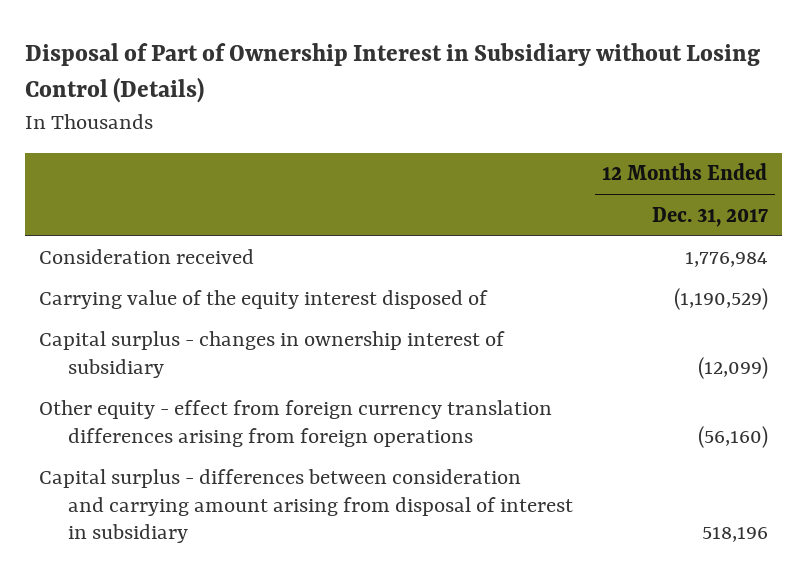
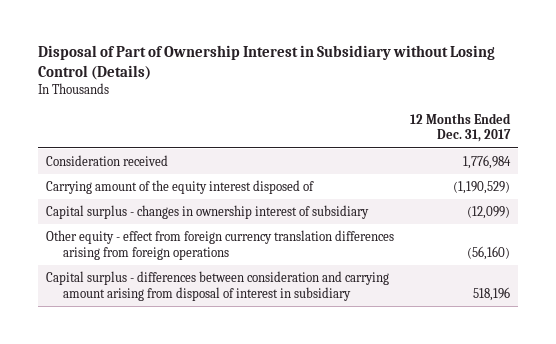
- Carrying value of the equity interest disposed of | (1,190,529)
+ Carrying amount of the equity interest disposed of | (1,190,529)

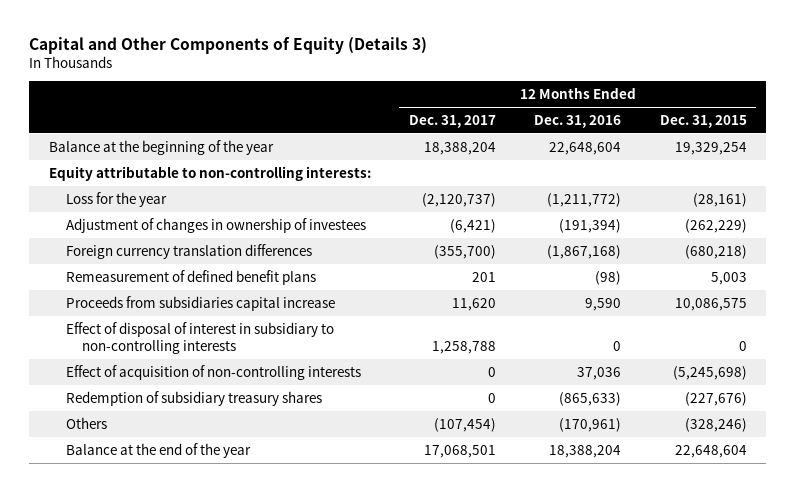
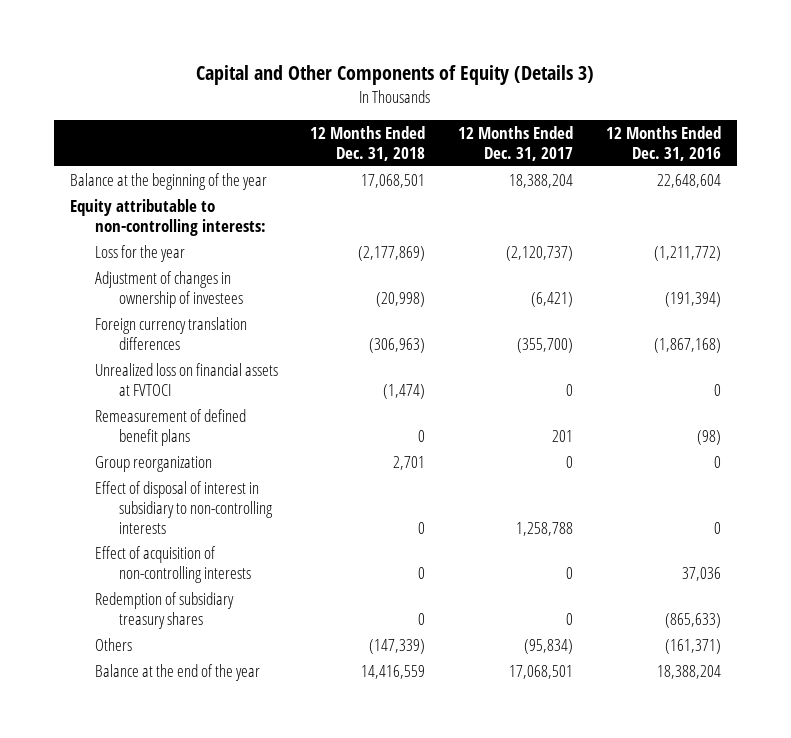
- | 12 Months Ended Dec. 31, 2017 | 12 Months Ended Dec. 31, 2016 | 12 Months Ended Dec. 31, 2015
+ | 12 Months Ended Dec. 31, 2018 | 12 Months Ended Dec. 31, 2017 | 12 Months Ended Dec. 31, 2016
+ Unrealized loss on financial assets at FVTOCI | (1,474) | 0 | 0
- Proceeds from subsidiaries capital increase | 11,620 | 9,590 | 10,086,575
+ Group reorganization | 2,701 | 0 | 0
- Others | (107,454) | (170,961) | (328,246)
+ Others | (147,339) | (95,834) | (161,371)

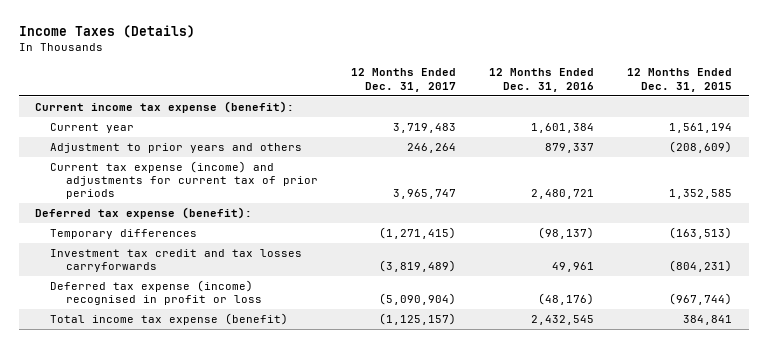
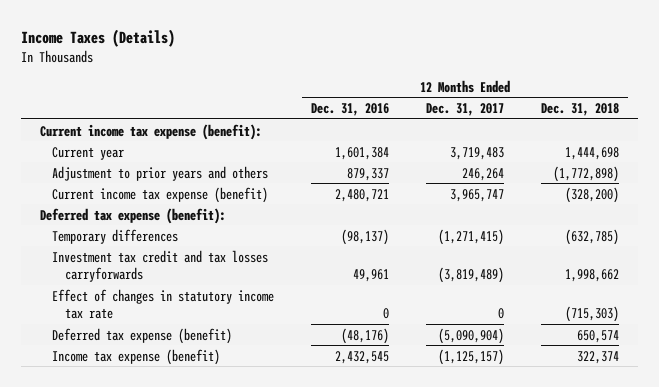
- | 12 Months Ended Dec. 31, 2017 | 12 Months Ended Dec. 31, 2016 | 12 Months Ended Dec. 31, 2015
+ | 12 Months Ended Dec. 31, 2016 | 12 Months Ended Dec. 31, 2017 | 12 Months Ended Dec. 31, 2018
- Current tax expense (income) and adjustments for current tax of prior periods | 3,965,747 | 2,480,721 | 1,352,585
+ Current income tax expense (benefit) | 2,480,721 | 3,965,747 | (328,200)
- Deferred tax expense (income) recognised in profit or loss | (5,090,904) | (48,176) | (967,744)
- Total income tax expense (benefit) | (1,125,157) | 2,432,545 | 384,841
+ Effect of changes in statutory income tax rate | 0 | 0 | (715,303)
+ Deferred tax expense (benefit) | (48,176) | (5,090,904) | 650,574
+ Income tax expense (benefit) | 2,432,545 | (1,125,157) | 322,374

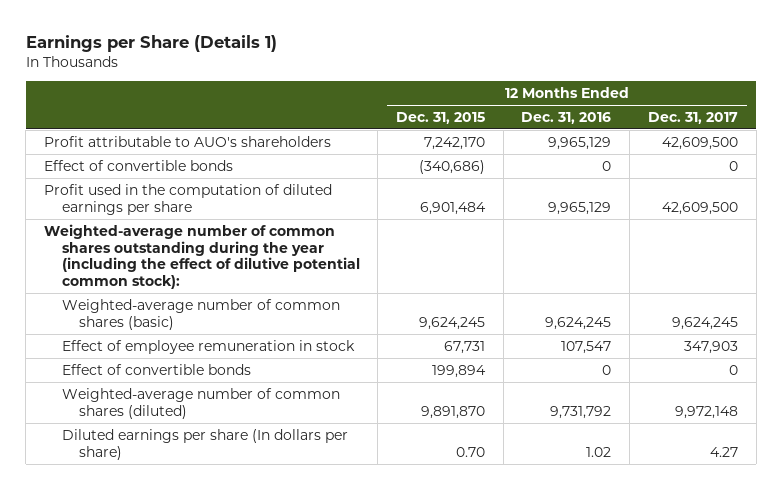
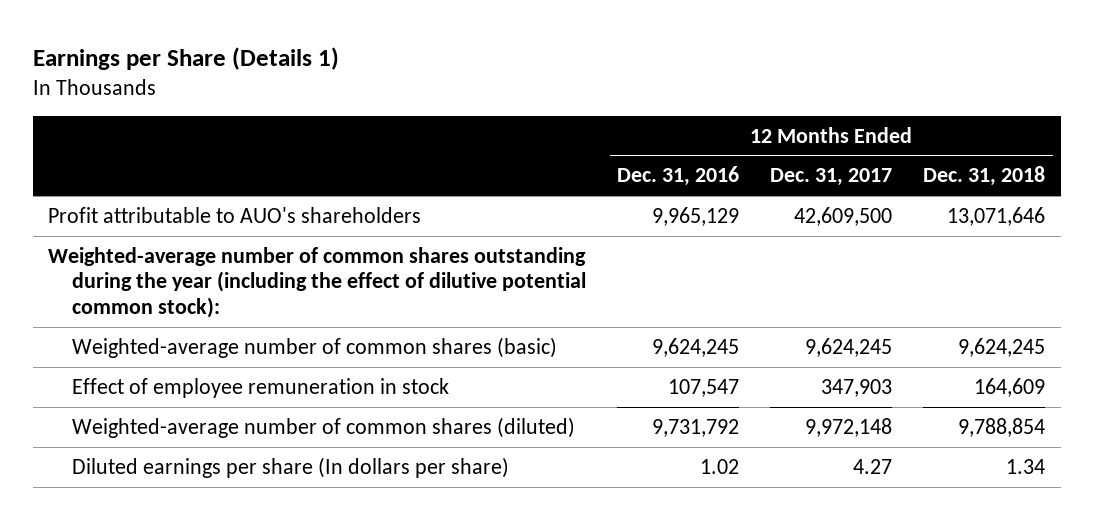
- | 12 Months Ended Dec. 31, 2015 | 12 Months Ended Dec. 31, 2016 | 12 Months Ended Dec. 31, 2017
+ | 12 Months Ended Dec. 31, 2016 | 12 Months Ended Dec. 31, 2017 | 12 Months Ended Dec. 31, 2018
- Effect of convertible bonds | (340,686) | 0 | 0
- Profit used in the computation of diluted earnings per share | 6,901,484 | 9,965,129 | 42,609,500
- Effect of convertible bonds | 199,894 | 0 | 0

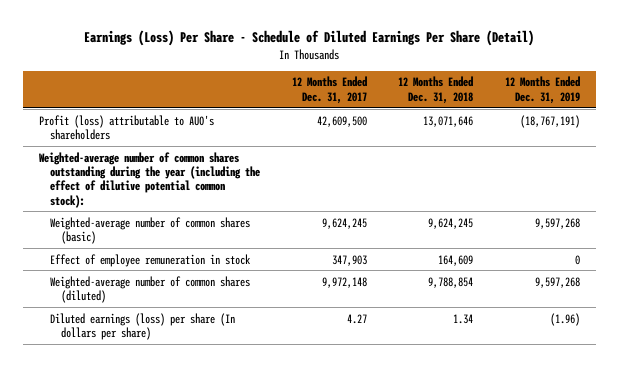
- Earnings per Share (Details 1)
+ Earnings (Loss) Per Share - Schedule of Diluted Earnings Per Share (Detail)
- | 12 Months Ended Dec. 31, 2016 | 12 Months Ended Dec. 31, 2017 | 12 Months Ended Dec. 31, 2018
+ | 12 Months Ended Dec. 31, 2017 | 12 Months Ended Dec. 31, 2018 | 12 Months Ended Dec. 31, 2019
- Profit attributable to AUO's shareholders | 9,965,129 | 42,609,500 | 13,071,646
+ Profit (loss) attributable to AUO's shareholders | 42,609,500 | 13,071,646 | (18,767,191)
- Diluted earnings per share (In dollars per share) | 1.02 | 4.27 | 1.34
+ Diluted earnings (loss) per share (In dollars per share) | 4.27 | 1.34 | (1.96)

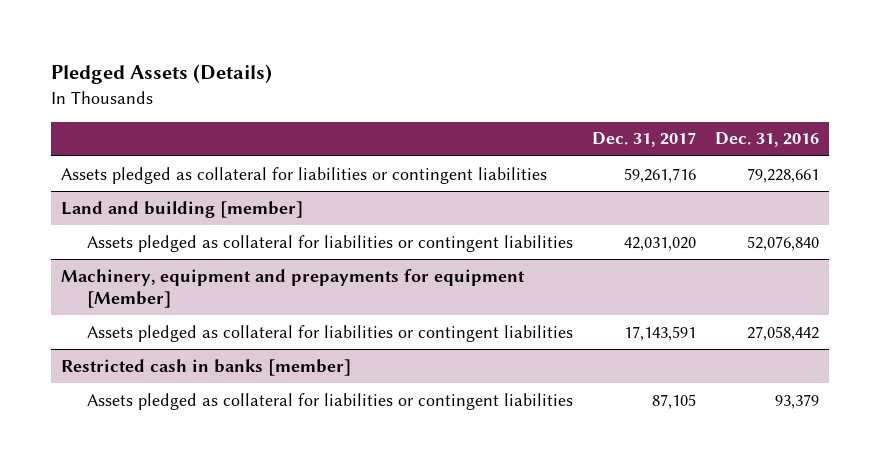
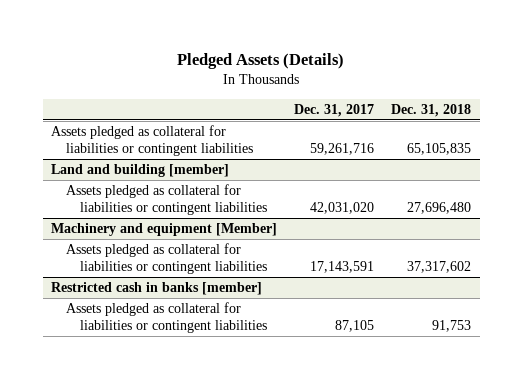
- | Dec. 31, 2017 | Dec. 31, 2016
+ | Dec. 31, 2017 | Dec. 31, 2018
- Machinery, equipment and prepayments for equipment [Member]
+ Machinery and equipment [Member]

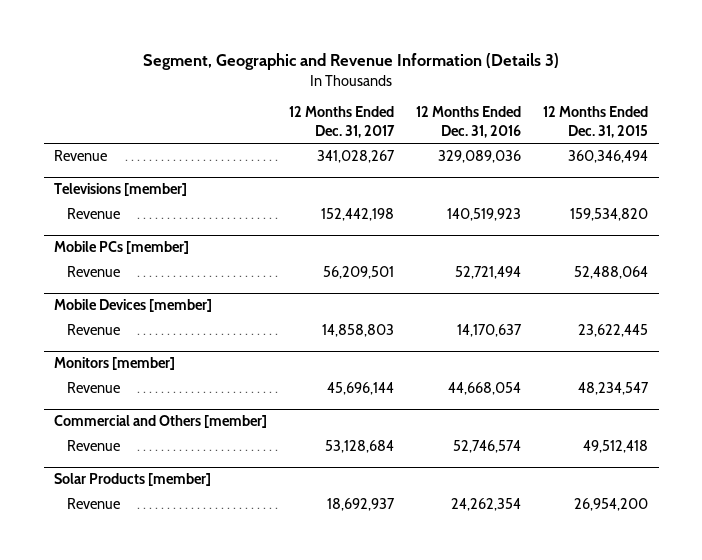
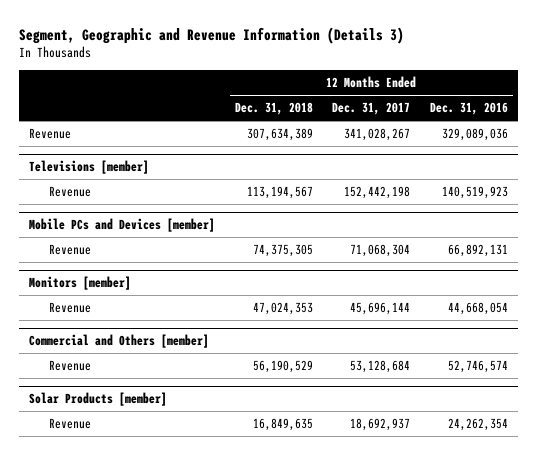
- | 12 Months Ended Dec. 31, 2017 | 12 Months Ended Dec. 31, 2016 | 12 Months Ended Dec. 31, 2015
+ | 12 Months Ended Dec. 31, 2018 | 12 Months Ended Dec. 31, 2017 | 12 Months Ended Dec. 31, 2016
- Mobile PCs [member]
- Revenue | 56,209,501 | 52,721,494 | 52,488,064
- Mobile Devices [member]
- Revenue | 14,858,803 | 14,170,637 | 23,622,445
+ Mobile PCs and Devices [member]
+ Revenue | 74,375,305 | 71,068,304 | 66,892,131

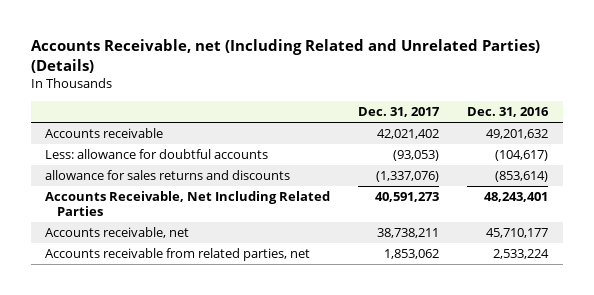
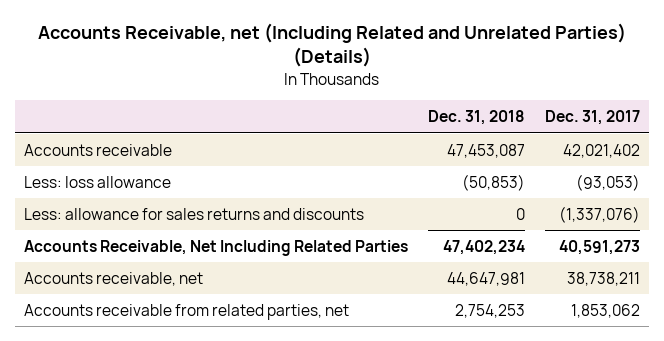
- | Dec. 31, 2017 | Dec. 31, 2016
+ | Dec. 31, 2018 | Dec. 31, 2017
- Less: allowance for doubtful accounts | (93,053) | (104,617)
- allowance for sales returns and discounts | (1,337,076) | (853,614)
+ Less: loss allowance | (50,853) | (93,053)
+ Less: allowance for sales returns and discounts | 0 | (1,337,076)

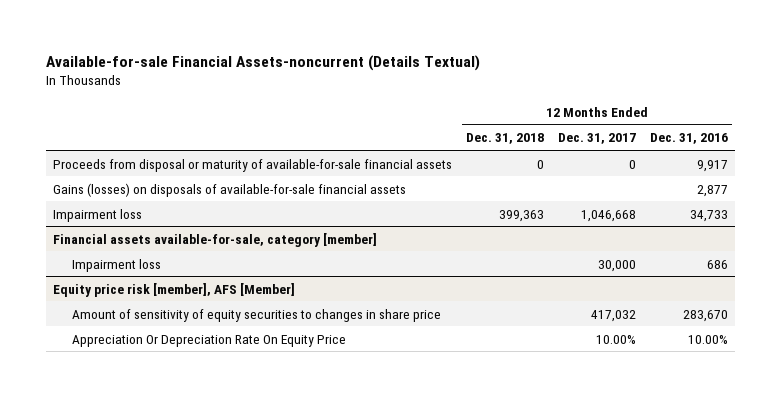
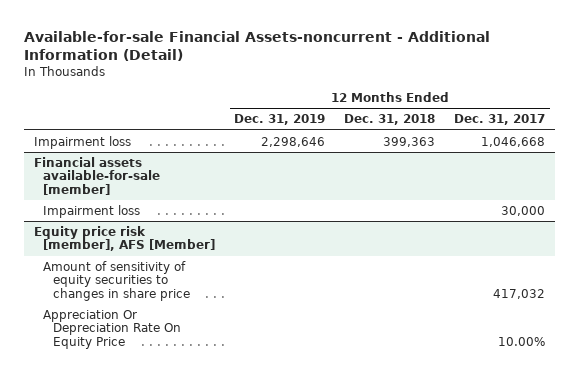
- Available-for-sale Financial Assets-noncurrent (Details Textual)
+ Available-for-sale Financial Assets-noncurrent - Additional Information (Detail)
- | 12 Months Ended Dec. 31, 2018 | 12 Months Ended Dec. 31, 2017 | 12 Months Ended Dec. 31, 2016
+ | 12 Months Ended Dec. 31, 2019 | 12 Months Ended Dec. 31, 2018 | 12 Months Ended Dec. 31, 2017
- Proceeds from disposal or maturity of available-for-sale financial assets | 0 | 0 | 9,917
- Gains (losses) on disposals of available-for-sale financial assets | | | 2,877
- Financial assets available-for-sale, category [member]
+ Financial assets available-for-sale [member]

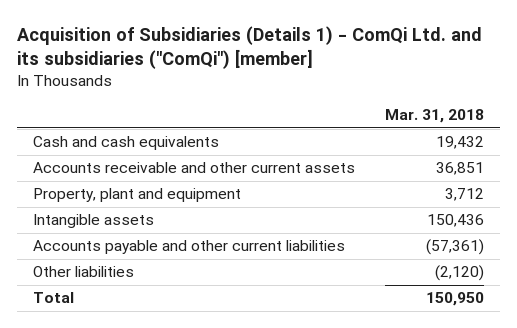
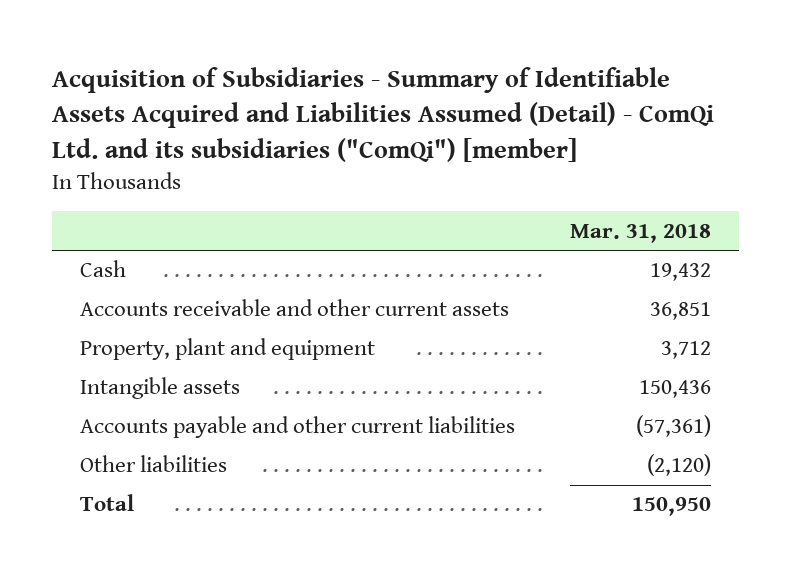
- Acquisition of Subsidiaries (Details 1) - ComQi Ltd. and its subsidiaries ("ComQi") [member]
+ Acquisition of Subsidiaries - Summary of Identifiable Assets Acquired and Liabilities Assumed (Detail) - ComQi Ltd. and its subsidiaries ("ComQi") [member]
- Cash and cash equivalents | 19,432
+ Cash | 19,432

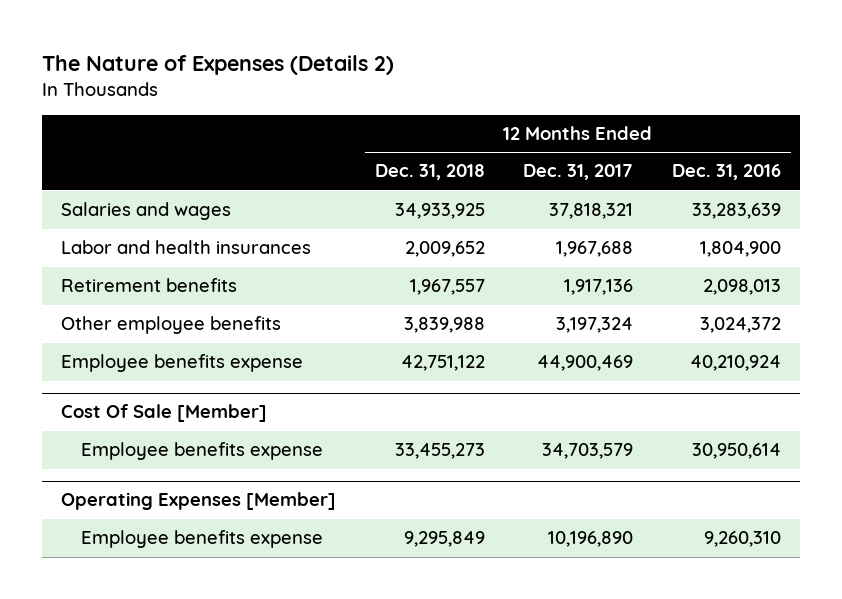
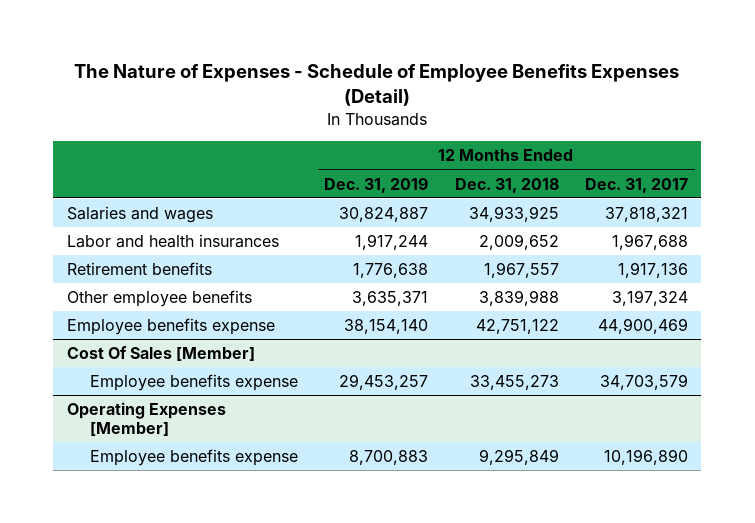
- The Nature of Expenses (Details 2)
+ The Nature of Expenses - Schedule of Employee Benefits Expenses (Detail)
- | 12 Months Ended Dec. 31, 2018 | 12 Months Ended Dec. 31, 2017 | 12 Months Ended Dec. 31, 2016
+ | 12 Months Ended Dec. 31, 2019 | 12 Months Ended Dec. 31, 2018 | 12 Months Ended Dec. 31, 2017
- Cost Of Sale [Member]
+ Cost Of Sales [Member]

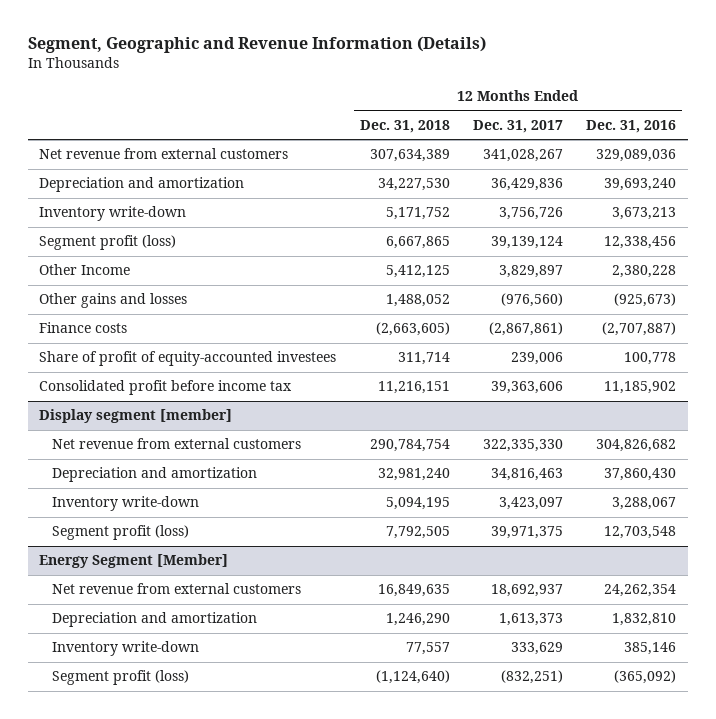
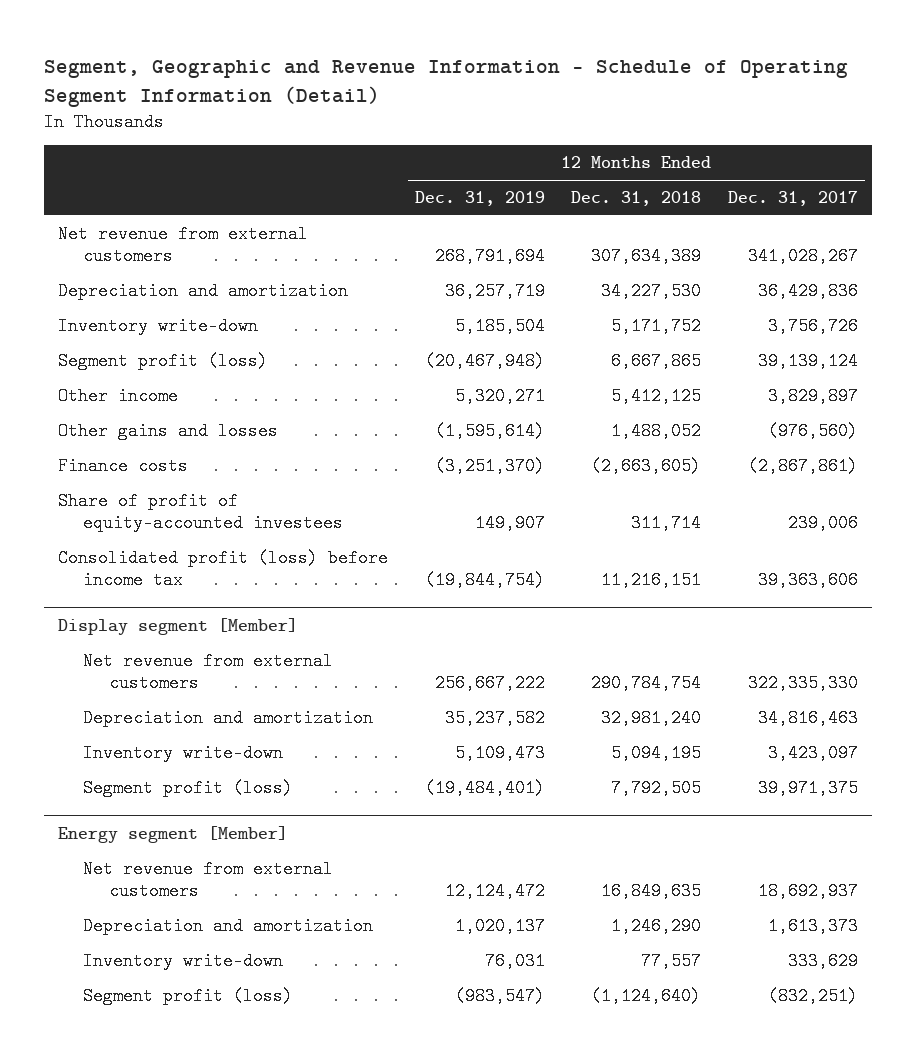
- Segment, Geographic and Revenue Information (Details)
+ Segment, Geographic and Revenue Information - Schedule of Operating Segment Information (Detail)
- | 12 Months Ended Dec. 31, 2018 | 12 Months Ended Dec. 31, 2017 | 12 Months Ended Dec. 31, 2016
+ | 12 Months Ended Dec. 31, 2019 | 12 Months Ended Dec. 31, 2018 | 12 Months Ended Dec. 31, 2017
- Other Income | 5,412,125 | 3,829,897 | 2,380,228
+ Other income | 5,320,271 | 5,412,125 | 3,829,897
- Consolidated profit before income tax | 11,216,151 | 39,363,606 | 11,185,902
- Display segment [member]
+ Consolidated profit (loss) before income tax | (19,844,754) | 11,216,151 | 39,363,606
+ Display segment [Member]
- Energy Segment [Member]
+ Energy segment [Member]

